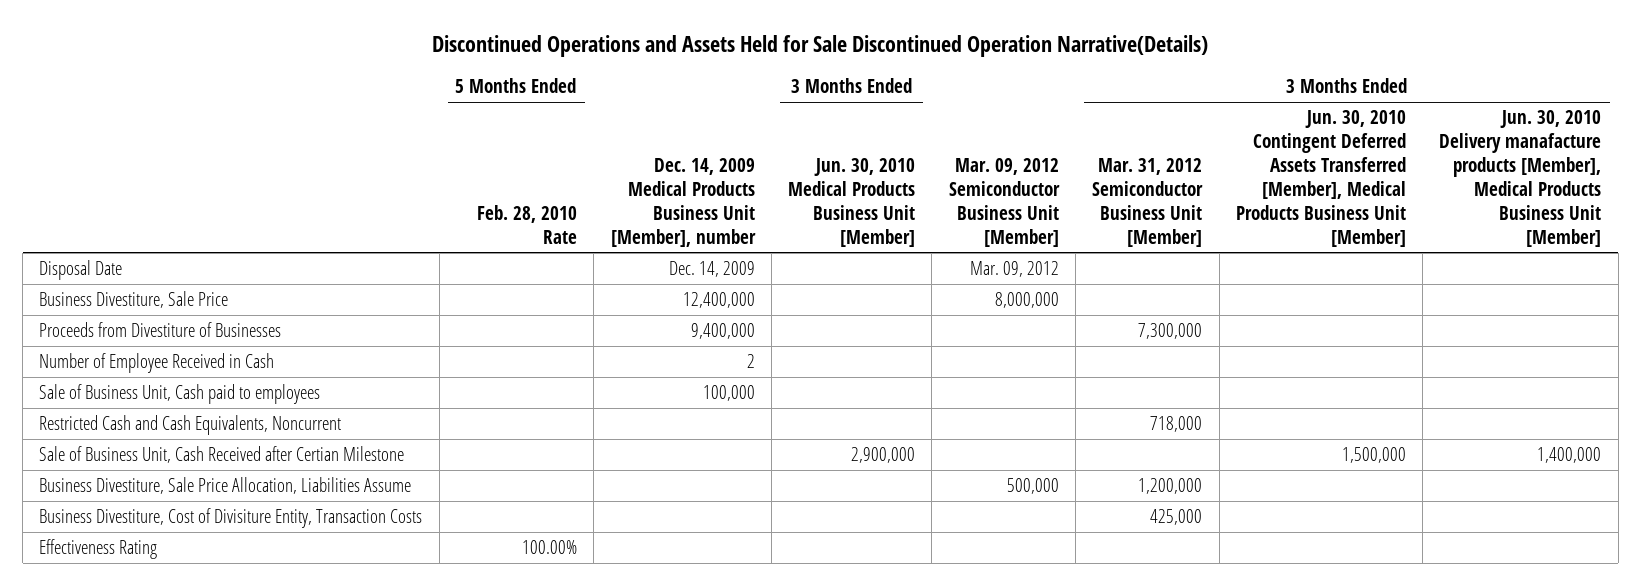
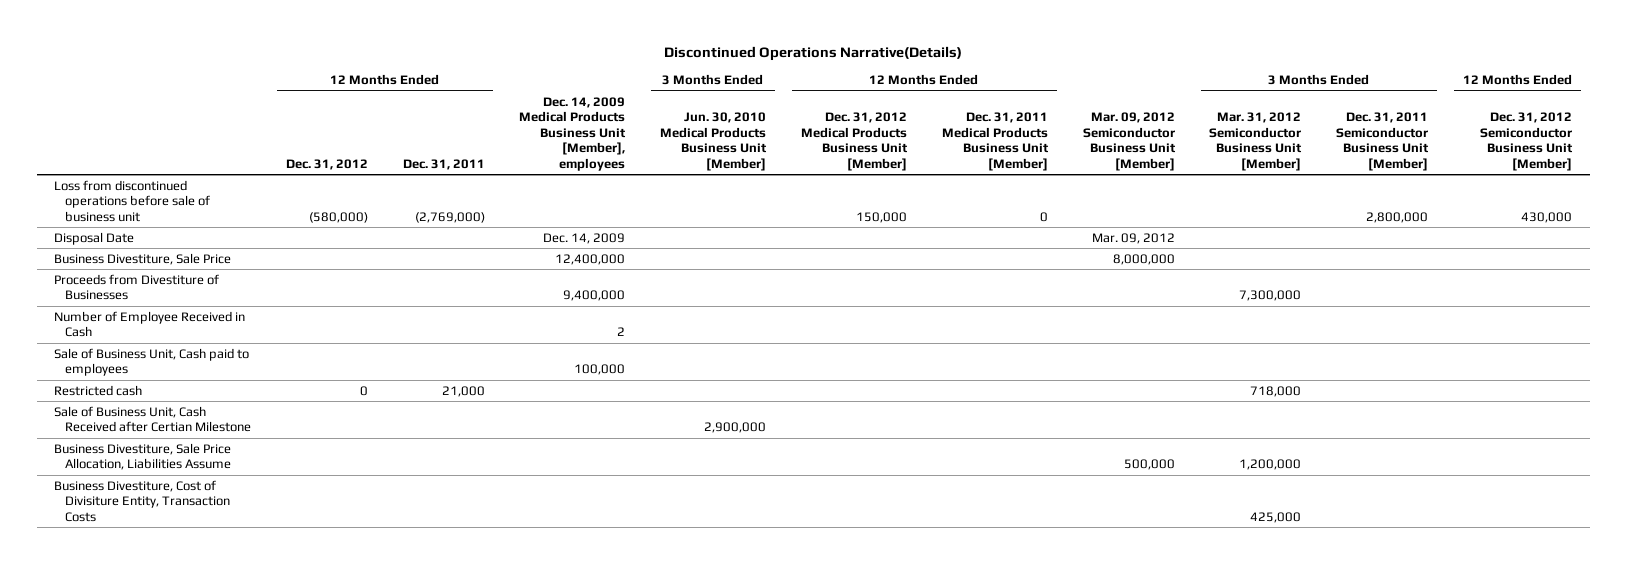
- Discontinued Operations and Assets Held for Sale Discontinued Operation Narrative(Details)
+ Discontinued Operations Narrative(Details)
- | 5 Months Ended Feb. 28, 2010 Rate | Dec. 14, 2009 Medical Products Business Unit [Member], number | 3 Months Ended Jun. 30, 2010 Medical Products Business Unit [Member] | Mar. 09, 2012 Semiconductor Business Unit [Member] | 3 Months Ended Mar. 31, 2012 Semiconductor Business Unit [Member] | 3 Months Ended Jun. 30, 2010 Contingent Deferred Assets Transferred [Member], Medical Products Business Unit [Member] | 3 Months Ended Jun. 30, 2010 Delivery manafacture products [Member], Medical Products Business Unit [Member]
+ | 12 Months Ended Dec. 31, 2012 | 12 Months Ended Dec. 31, 2011 | Dec. 14, 2009 Medical Products Business Unit [Member], employees | 3 Months Ended Jun. 30, 2010 Medical Products Business Unit [Member] | 12 Months Ended Dec. 31, 2012 Medical Products Business Unit [Member] | 12 Months Ended Dec. 31, 2011 Medical Products Business Unit [Member] | Mar. 09, 2012 Semiconductor Business Unit [Member] | 3 Months Ended Mar. 31, 2012 Semiconductor Business Unit [Member] | 3 Months Ended Dec. 31, 2011 Semiconductor Business Unit [Member] | 12 Months Ended Dec. 31, 2012 Semiconductor Business Unit [Member]
+ Loss from discontinued operations before sale of business unit | (580,000) | (2,769,000) | | | 150,000 | 0 | | | 2,800,000 | 430,000
- Restricted Cash and Cash Equivalents, Noncurrent | | | | | 718,000 | |
+ Restricted cash | 0 | 21,000 | | | | | | 718,000 | |
- Effectiveness Rating | 100.00% | | | | | |

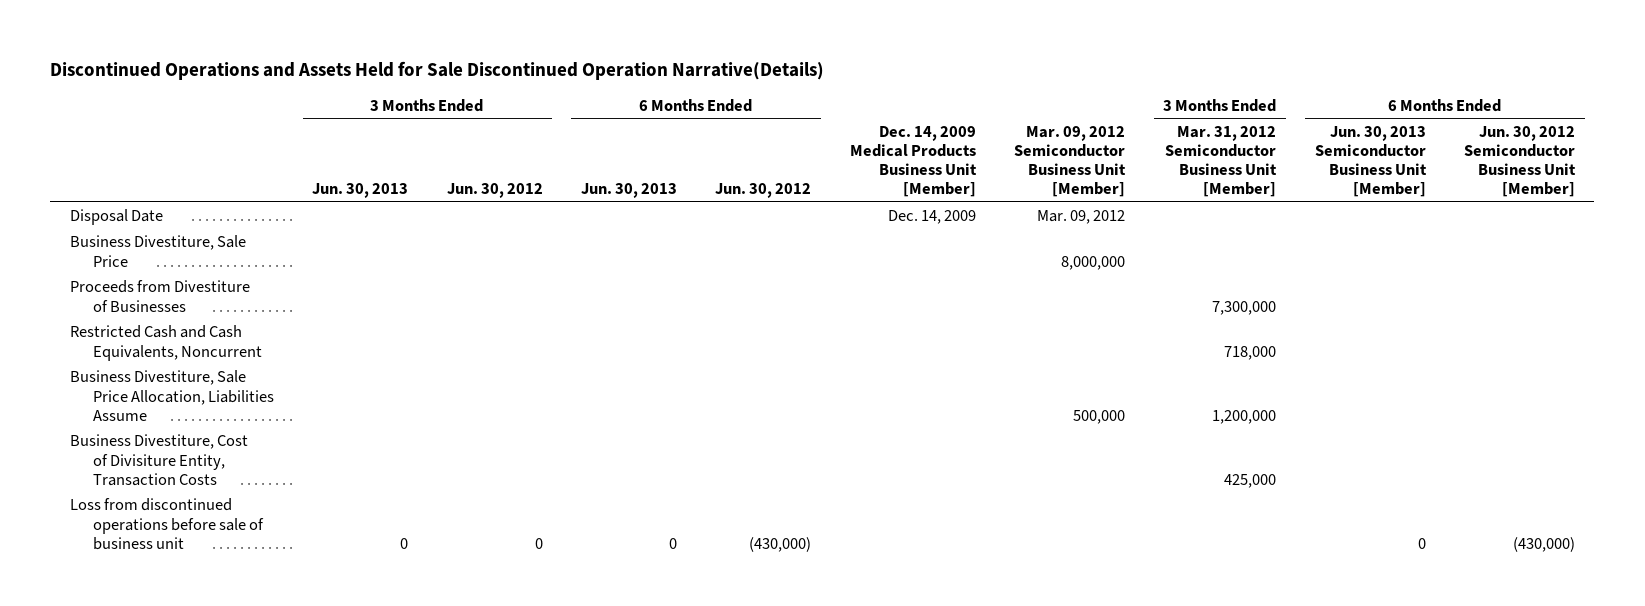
- Discontinued Operations Narrative(Details)
+ Discontinued Operations and Assets Held for Sale Discontinued Operation Narrative(Details)
- | 12 Months Ended Dec. 31, 2012 | 12 Months Ended Dec. 31, 2011 | Dec. 14, 2009 Medical Products Business Unit [Member], employees | 3 Months Ended Jun. 30, 2010 Medical Products Business Unit [Member] | 12 Months Ended Dec. 31, 2012 Medical Products Business Unit [Member] | 12 Months Ended Dec. 31, 2011 Medical Products Business Unit [Member] | Mar. 09, 2012 Semiconductor Business Unit [Member] | 3 Months Ended Mar. 31, 2012 Semiconductor Business Unit [Member] | 3 Months Ended Dec. 31, 2011 Semiconductor Business Unit [Member] | 12 Months Ended Dec. 31, 2012 Semiconductor Business Unit [Member]
+ | 3 Months Ended Jun. 30, 2013 | 3 Months Ended Jun. 30, 2012 | 6 Months Ended Jun. 30, 2013 | 6 Months Ended Jun. 30, 2012 | Dec. 14, 2009 Medical Products Business Unit [Member] | Mar. 09, 2012 Semiconductor Business Unit [Member] | 3 Months Ended Mar. 31, 2012 Semiconductor Business Unit [Member] | 6 Months Ended Jun. 30, 2013 Semiconductor Business Unit [Member] | 6 Months Ended Jun. 30, 2012 Semiconductor Business Unit [Member]
- Number of Employee Received in Cash | | | 2 | | | | | | |
- Sale of Business Unit, Cash paid to employees | | | 100,000 | | | | | | |
- Restricted cash | 0 | 21,000 | | | | | | 718,000 | |
- Sale of Business Unit, Cash Received after Certian Milestone | | | | 2,900,000 | | | | | |
+ Restricted Cash and Cash Equivalents, Noncurrent | | | | | | | 718,000 | |
moved down: Loss from discontinued operations before sale of business unit | 0 | 0 | 0 | (430,000) | | | | 0 | (430,000)

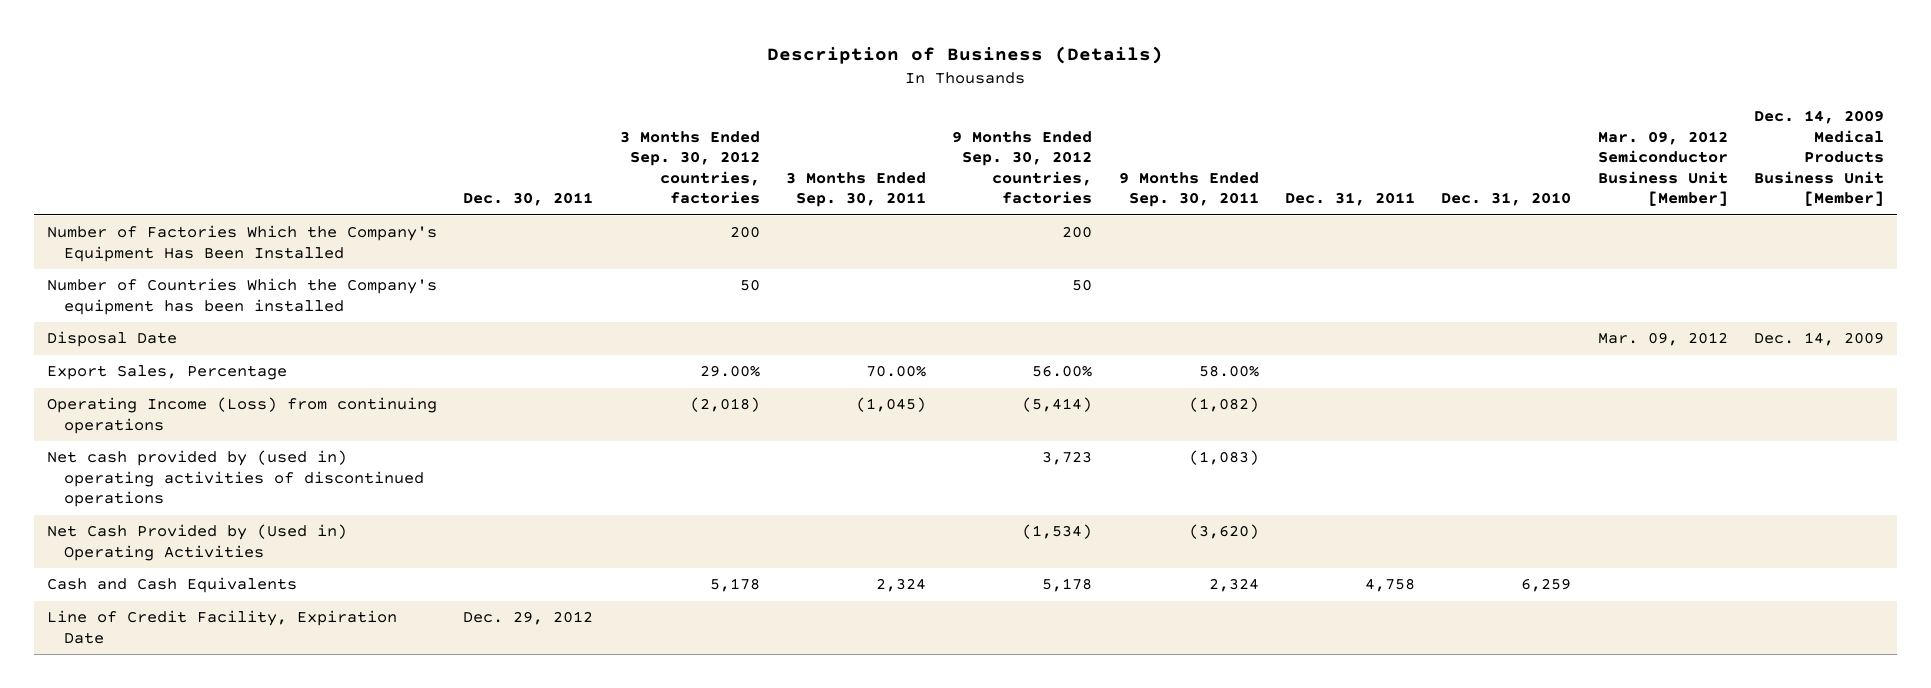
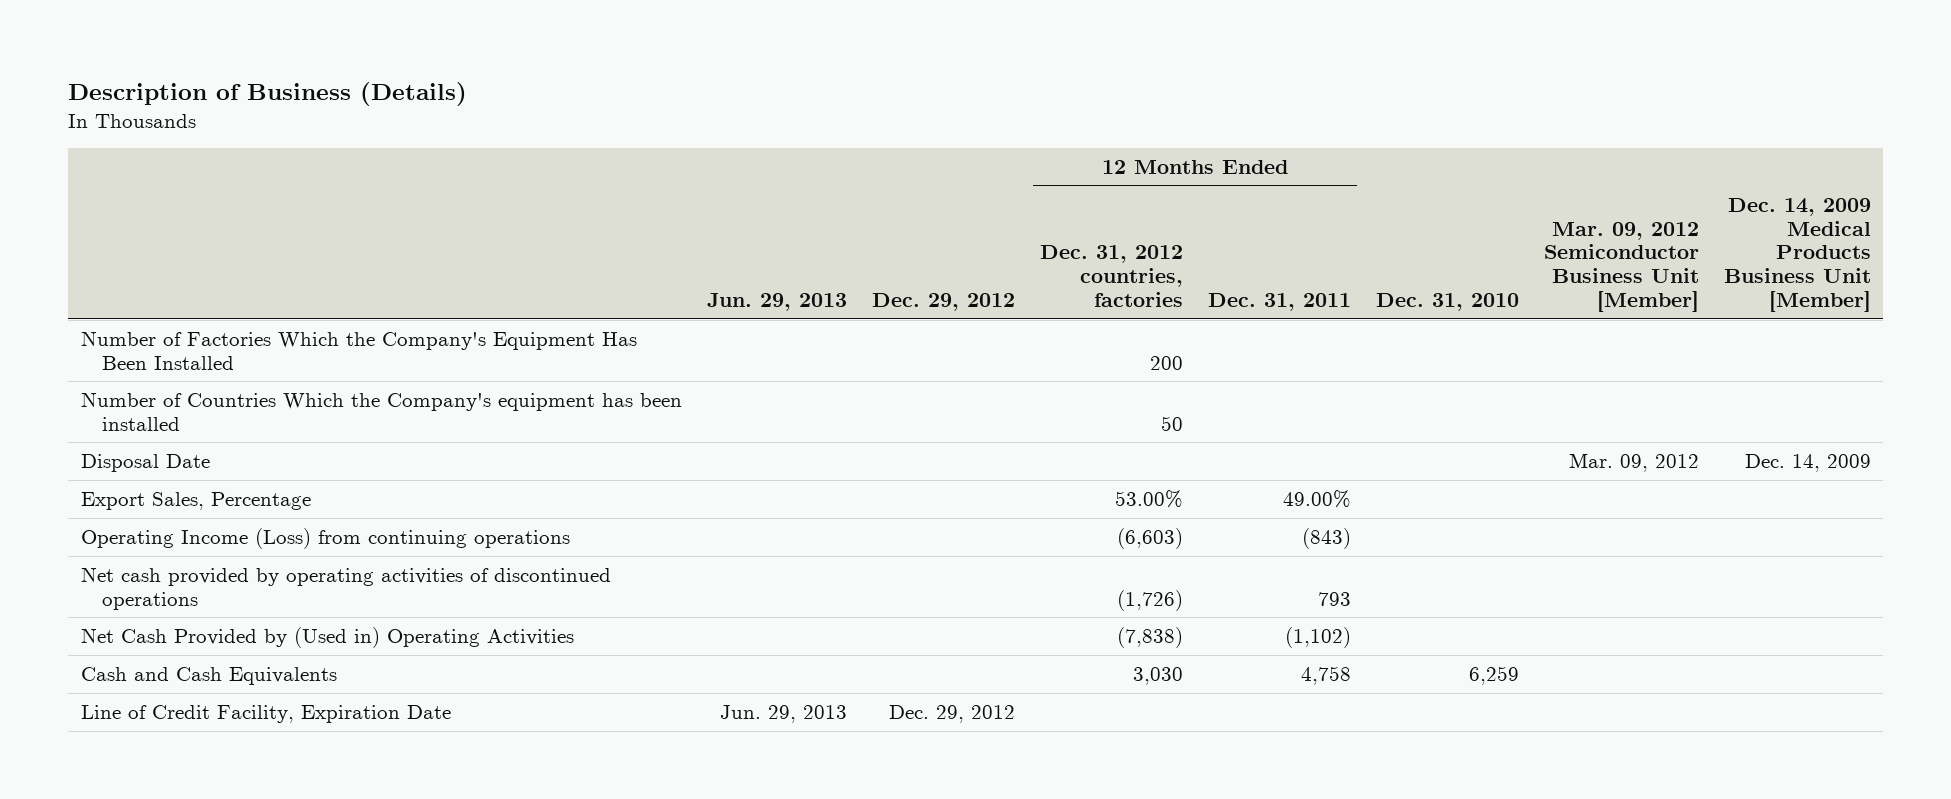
- | Dec. 30, 2011 | 3 Months Ended Sep. 30, 2012 countries, factories | 3 Months Ended Sep. 30, 2011 | 9 Months Ended Sep. 30, 2012 countries, factories | 9 Months Ended Sep. 30, 2011 | Dec. 31, 2011 | Dec. 31, 2010 | Mar. 09, 2012 Semiconductor Business Unit [Member] | Dec. 14, 2009 Medical Products Business Unit [Member]
+ | Jun. 29, 2013 | Dec. 29, 2012 | 12 Months Ended Dec. 31, 2012 countries, factories | 12 Months Ended Dec. 31, 2011 | Dec. 31, 2010 | Mar. 09, 2012 Semiconductor Business Unit [Member] | Dec. 14, 2009 Medical Products Business Unit [Member]
- Net cash provided by (used in) operating activities of discontinued operations | | | | 3,723 | (1,083) | | | |
+ Net cash provided by operating activities of discontinued operations | | | (1,726) | 793 | | |

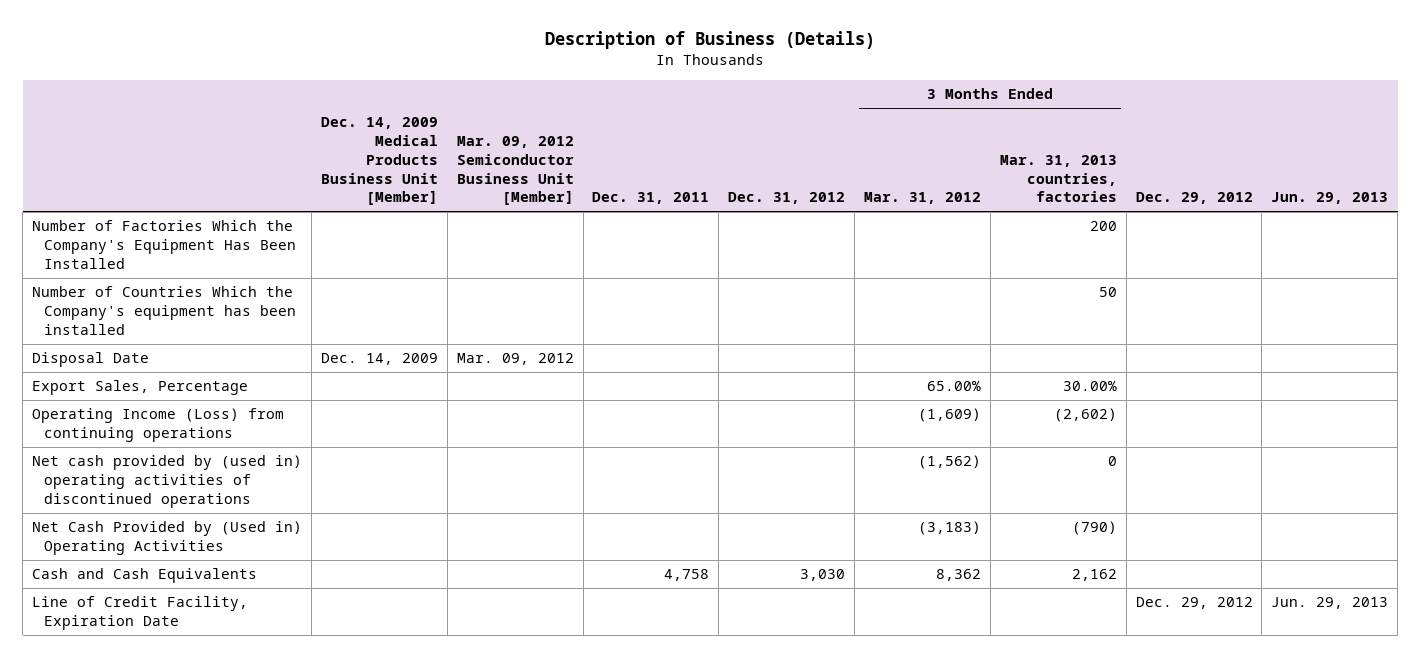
- | Jun. 29, 2013 | Dec. 29, 2012 | 12 Months Ended Dec. 31, 2012 countries, factories | 12 Months Ended Dec. 31, 2011 | Dec. 31, 2010 | Mar. 09, 2012 Semiconductor Business Unit [Member] | Dec. 14, 2009 Medical Products Business Unit [Member]
+ | Dec. 14, 2009 Medical Products Business Unit [Member] | Mar. 09, 2012 Semiconductor Business Unit [Member] | Dec. 31, 2011 | Dec. 31, 2012 | 3 Months Ended Mar. 31, 2012 | 3 Months Ended Mar. 31, 2013 countries, factories | Dec. 29, 2012 | Jun. 29, 2013
- Net cash provided by operating activities of discontinued operations | | | (1,726) | 793 | | |
+ Net cash provided by (used in) operating activities of discontinued operations | | | | | (1,562) | 0 | |

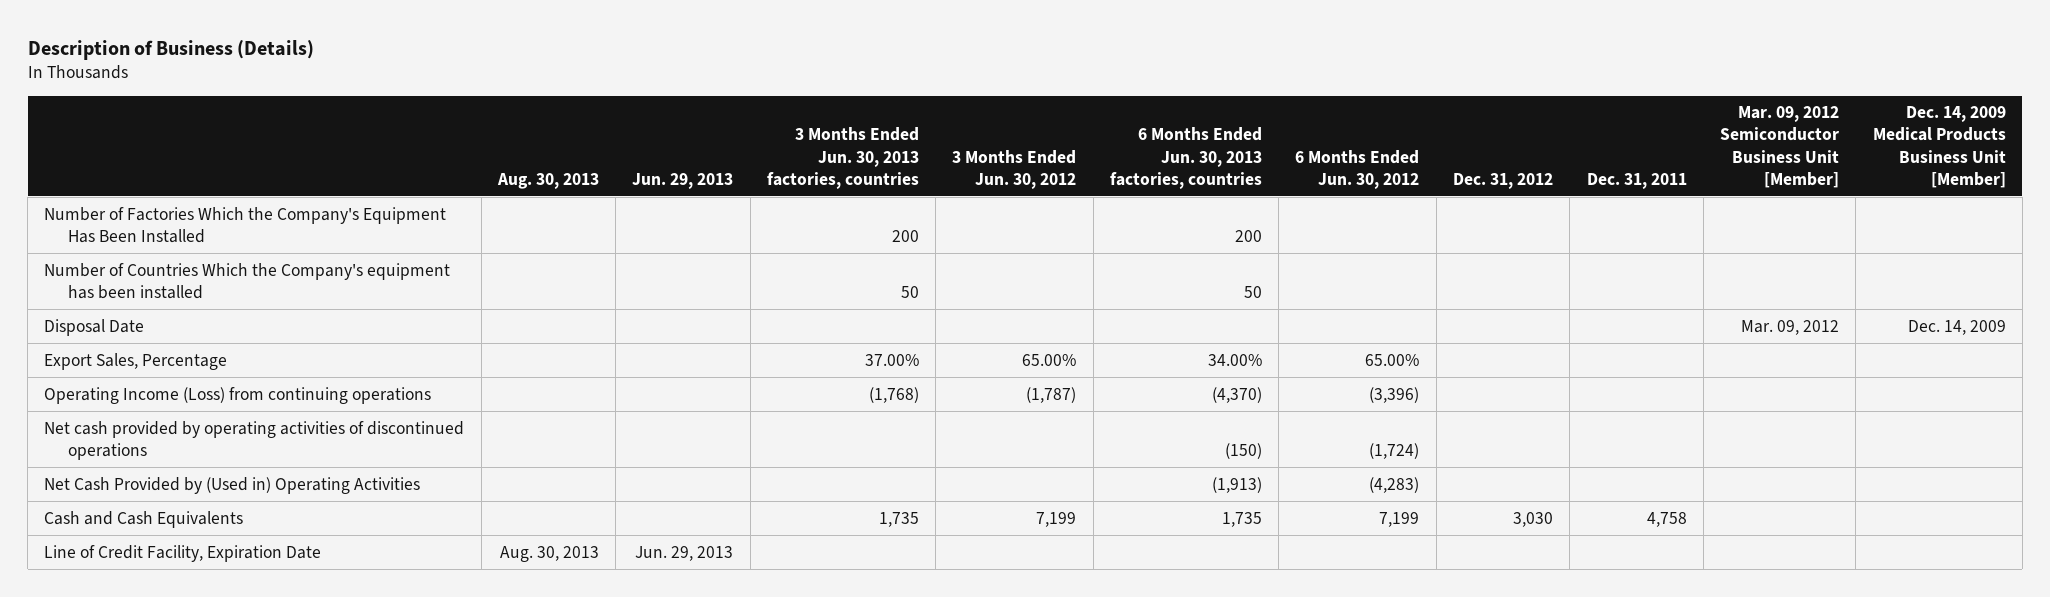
- | Dec. 14, 2009 Medical Products Business Unit [Member] | Mar. 09, 2012 Semiconductor Business Unit [Member] | Dec. 31, 2011 | Dec. 31, 2012 | 3 Months Ended Mar. 31, 2012 | 3 Months Ended Mar. 31, 2013 countries, factories | Dec. 29, 2012 | Jun. 29, 2013
+ | Aug. 30, 2013 | Jun. 29, 2013 | 3 Months Ended Jun. 30, 2013 factories, countries | 3 Months Ended Jun. 30, 2012 | 6 Months Ended Jun. 30, 2013 factories, countries | 6 Months Ended Jun. 30, 2012 | Dec. 31, 2012 | Dec. 31, 2011 | Mar. 09, 2012 Semiconductor Business Unit [Member] | Dec. 14, 2009 Medical Products Business Unit [Member]
- Net cash provided by (used in) operating activities of discontinued operations | | | | | (1,562) | 0 | |
+ Net cash provided by operating activities of discontinued operations | | | | | (150) | (1,724) | | | |

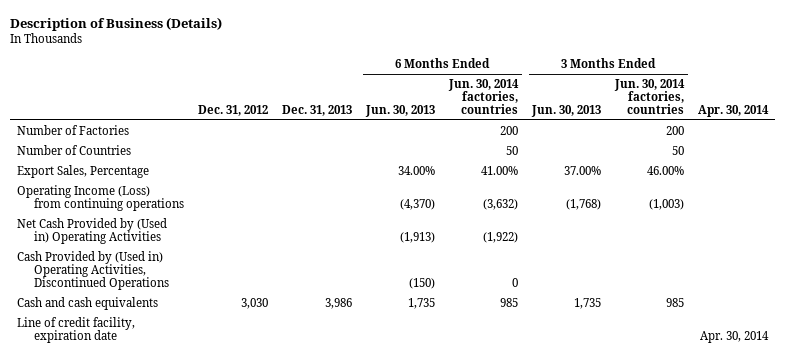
- | Aug. 30, 2013 | Jun. 29, 2013 | 3 Months Ended Jun. 30, 2013 factories, countries | 3 Months Ended Jun. 30, 2012 | 6 Months Ended Jun. 30, 2013 factories, countries | 6 Months Ended Jun. 30, 2012 | Dec. 31, 2012 | Dec. 31, 2011 | Mar. 09, 2012 Semiconductor Business Unit [Member] | Dec. 14, 2009 Medical Products Business Unit [Member]
+ | Dec. 31, 2012 | Dec. 31, 2013 | 6 Months Ended Jun. 30, 2013 | 6 Months Ended Jun. 30, 2014 factories, countries | 3 Months Ended Jun. 30, 2013 | 3 Months Ended Jun. 30, 2014 factories, countries | Apr. 30, 2014
- Number of Factories Which the Company's Equipment Has Been Installed | | | 200 | | 200 | | | | |
- Number of Countries Which the Company's equipment has been installed | | | 50 | | 50 | | | | |
- Disposal Date | | | | | | | | | Mar. 09, 2012 | Dec. 14, 2009
+ Number of Factories | | | | 200 | | 200 |
+ Number of Countries | | | | 50 | | 50 |
- Net cash provided by operating activities of discontinued operations | | | | | (150) | (1,724) | | | |
- Cash and Cash Equivalents | | | 1,735 | 7,199 | 1,735 | 7,199 | 3,030 | 4,758 | |
- Line of Credit Facility, Expiration Date | Aug. 30, 2013 | Jun. 29, 2013 | | | | | | | |
+ Cash Provided by (Used in) Operating Activities, Discontinued Operations | | | (150) | 0 | | |
+ Cash and cash equivalents | 3,030 | 3,986 | 1,735 | 985 | 1,735 | 985 |
+ Line of credit facility, expiration date | | | | | | | Apr. 30, 2014

